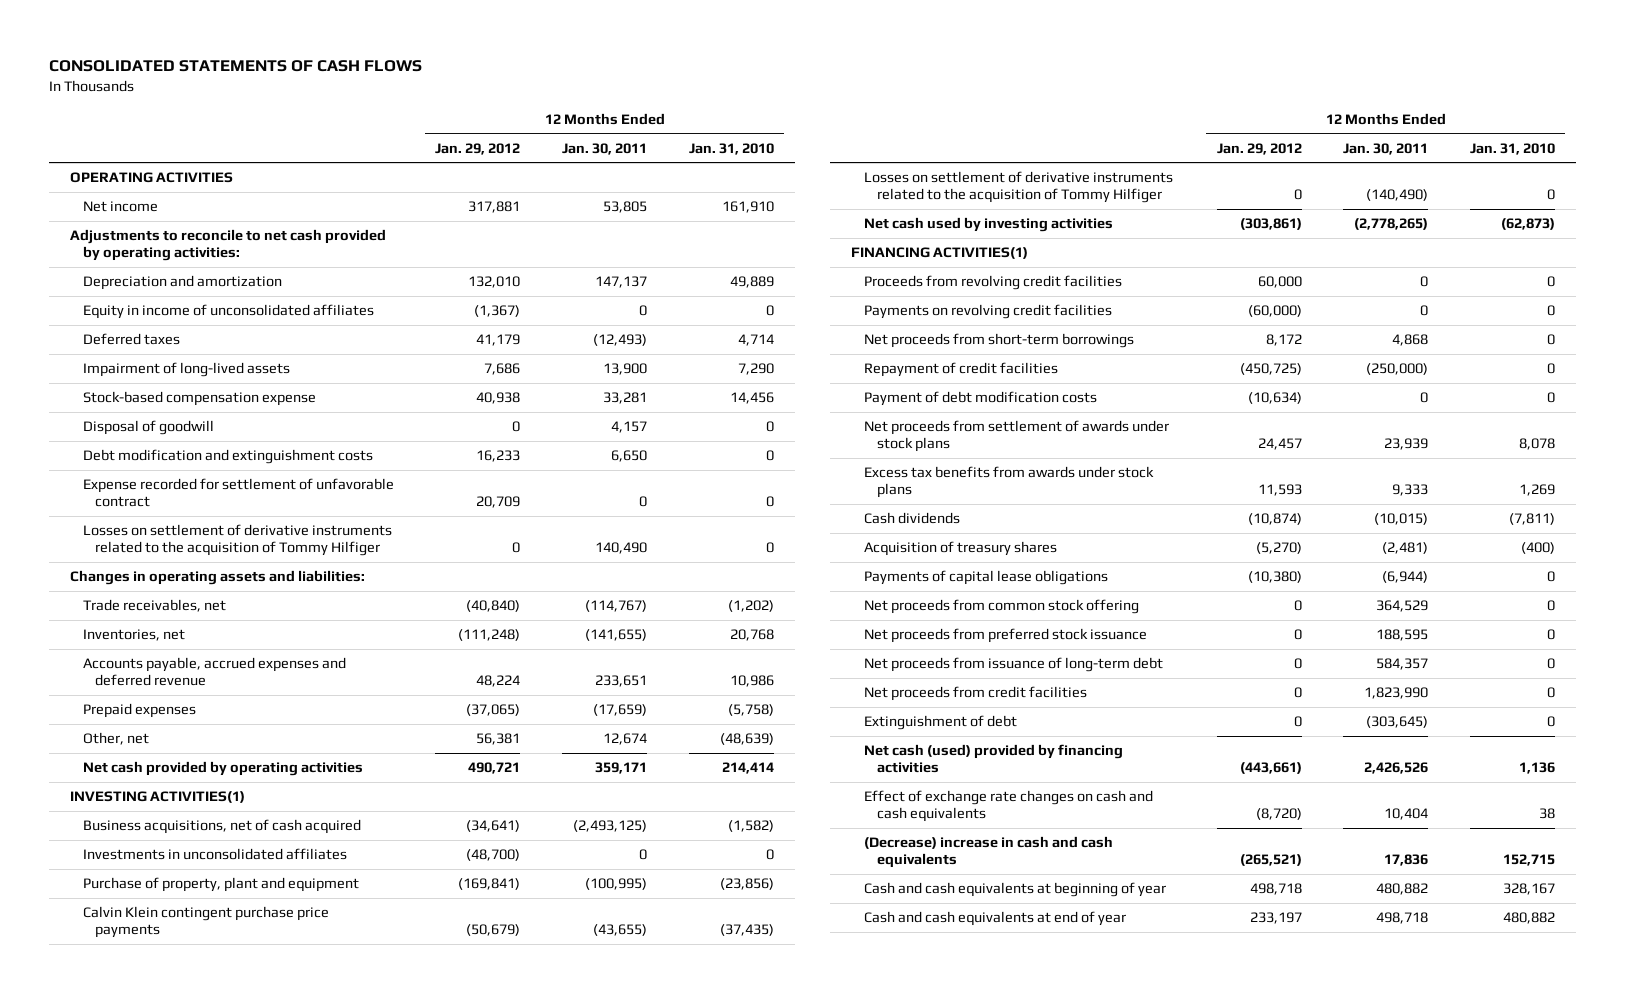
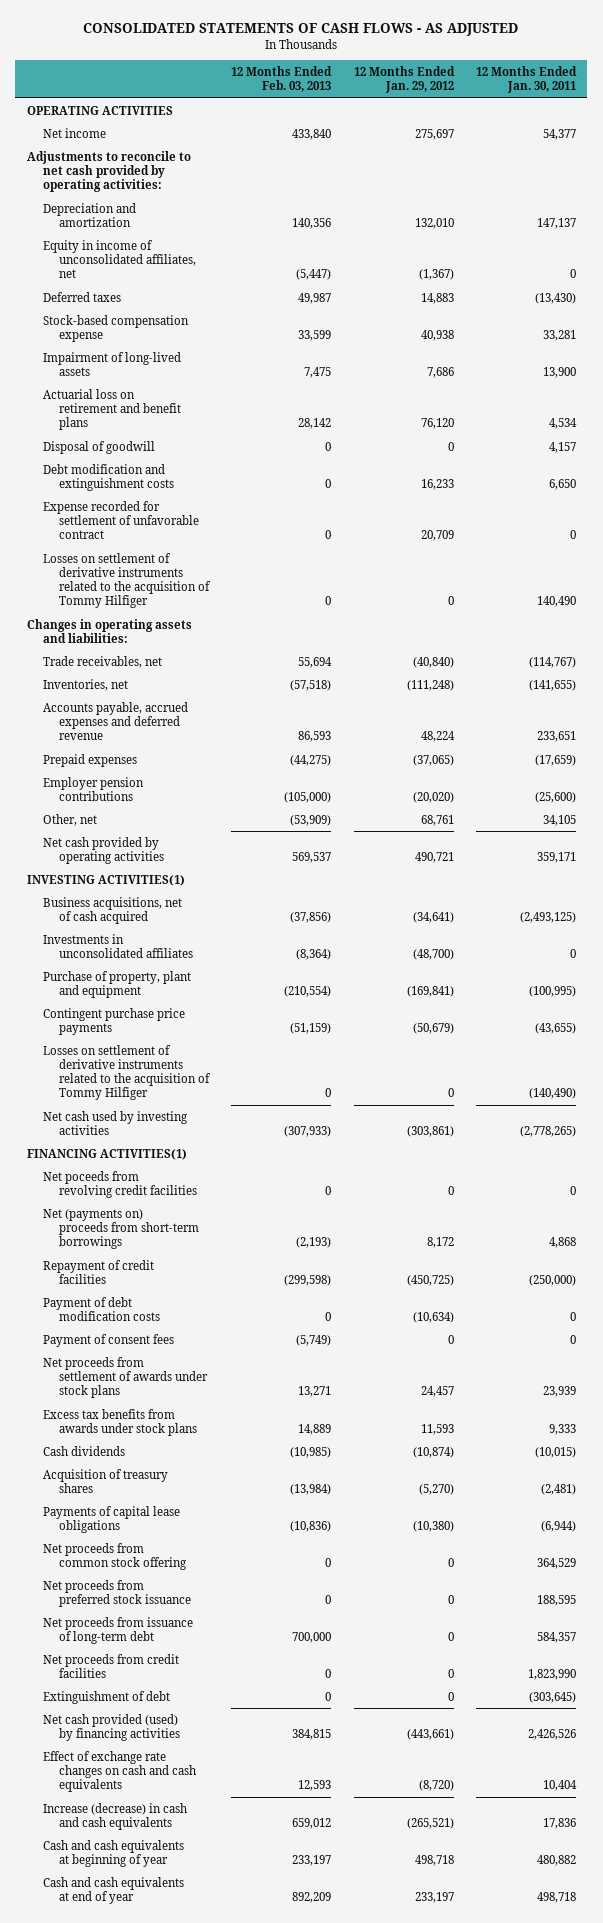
- CONSOLIDATED STATEMENTS OF CASH FLOWS
+ CONSOLIDATED STATEMENTS OF CASH FLOWS - AS ADJUSTED
- | 12 Months Ended Jan. 29, 2012 | 12 Months Ended Jan. 30, 2011 | 12 Months Ended Jan. 31, 2010
+ | 12 Months Ended Feb. 03, 2013 | 12 Months Ended Jan. 29, 2012 | 12 Months Ended Jan. 30, 2011
- Net income | 317,881 | 53,805 | 161,910
+ Net income | 433,840 | 275,697 | 54,377
- Equity in income of unconsolidated affiliates | (1,367) | 0 | 0
- Deferred taxes | 41,179 | (12,493) | 4,714
+ Equity in income of unconsolidated affiliates, net | (5,447) | (1,367) | 0
+ Deferred taxes | 49,987 | 14,883 | (13,430)
moved down: Impairment of long-lived assets | 7,475 | 7,686 | 13,900
+ Actuarial loss on retirement and benefit plans | 28,142 | 76,120 | 4,534
- Other, net | 56,381 | 12,674 | (48,639)
+ Employer pension contributions | (105,000) | (20,020) | (25,600)
+ Other, net | (53,909) | 68,761 | 34,105
- Calvin Klein contingent purchase price payments | (50,679) | (43,655) | (37,435)
+ Contingent purchase price payments | (51,159) | (50,679) | (43,655)
- Proceeds from revolving credit facilities | 60,000 | 0 | 0
- Payments on revolving credit facilities | (60,000) | 0 | 0
- Net proceeds from short-term borrowings | 8,172 | 4,868 | 0
+ Net poceeds from revolving credit facilities | 0 | 0 | 0
+ Net (payments on) proceeds from short-term borrowings | (2,193) | 8,172 | 4,868
+ Payment of consent fees | (5,749) | 0 | 0
- Net cash (used) provided by financing activities | (443,661) | 2,426,526 | 1,136
+ Net cash provided (used) by financing activities | 384,815 | (443,661) | 2,426,526
- (Decrease) increase in cash and cash equivalents | (265,521) | 17,836 | 152,715
+ Increase (decrease) in cash and cash equivalents | 659,012 | (265,521) | 17,836

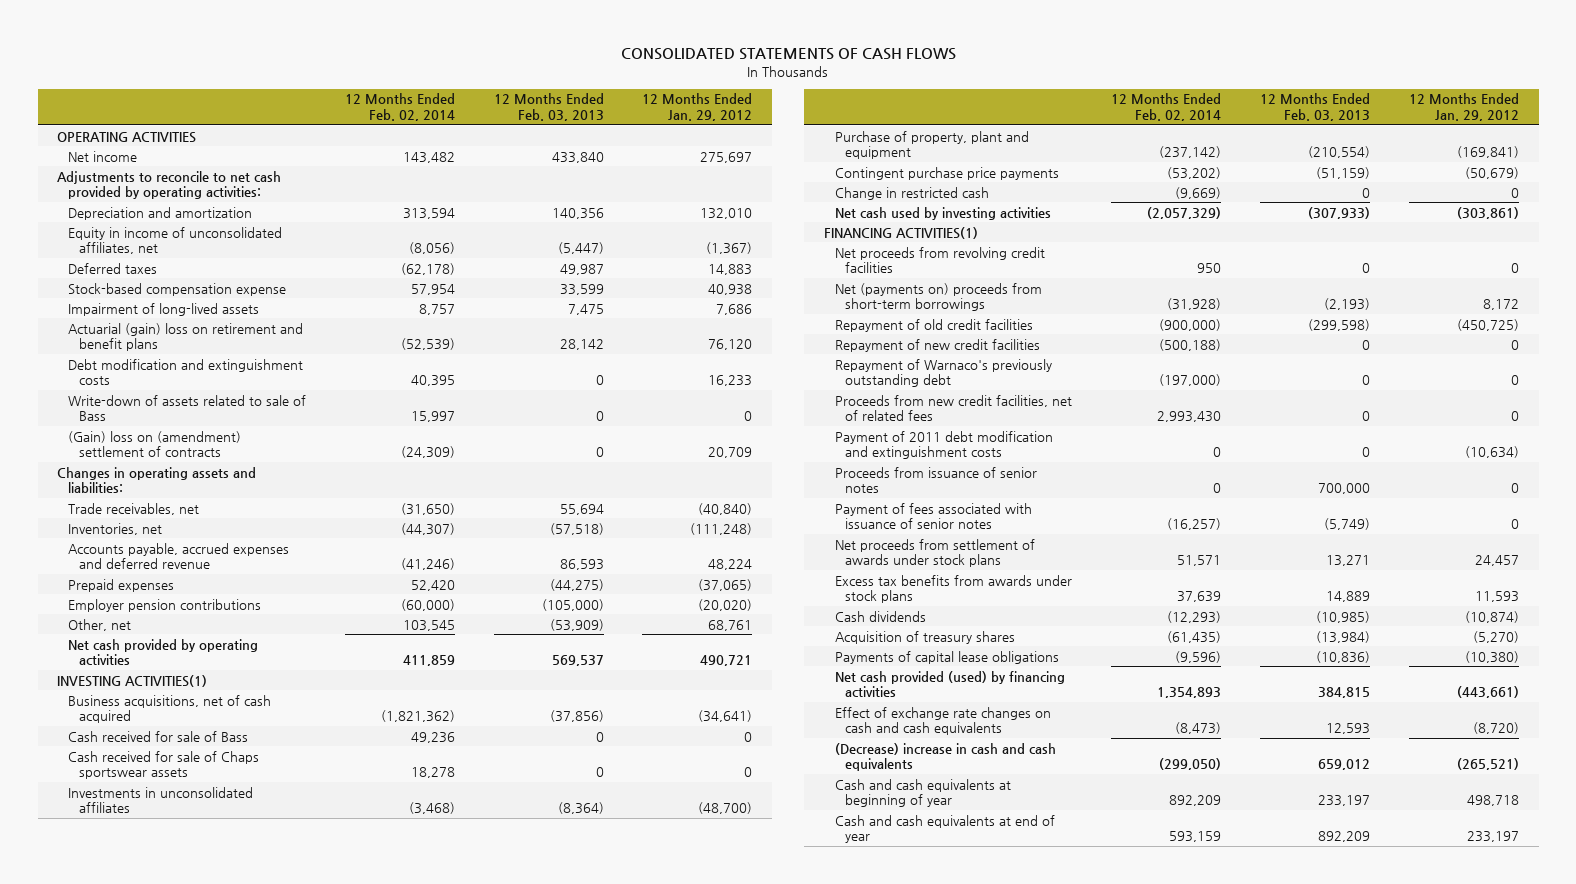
- CONSOLIDATED STATEMENTS OF CASH FLOWS - AS ADJUSTED
+ CONSOLIDATED STATEMENTS OF CASH FLOWS
- | 12 Months Ended Feb. 03, 2013 | 12 Months Ended Jan. 29, 2012 | 12 Months Ended Jan. 30, 2011
+ | 12 Months Ended Feb. 02, 2014 | 12 Months Ended Feb. 03, 2013 | 12 Months Ended Jan. 29, 2012
- Actuarial loss on retirement and benefit plans | 28,142 | 76,120 | 4,534
- Disposal of goodwill | 0 | 0 | 4,157
+ Actuarial (gain) loss on retirement and benefit plans | (52,539) | 28,142 | 76,120
- Expense recorded for settlement of unfavorable contract | 0 | 20,709 | 0
- Losses on settlement of derivative instruments related to the acquisition of Tommy Hilfiger | 0 | 0 | 140,490
+ Write-down of assets related to sale of Bass | 15,997 | 0 | 0
+ (Gain) loss on (amendment) settlement of contracts | (24,309) | 0 | 20,709
+ Cash received for sale of Bass | 49,236 | 0 | 0
+ Cash received for sale of Chaps sportswear assets | 18,278 | 0 | 0
- Losses on settlement of derivative instruments related to the acquisition of Tommy Hilfiger | 0 | 0 | (140,490)
+ Change in restricted cash | (9,669) | 0 | 0
- Net poceeds from revolving credit facilities | 0 | 0 | 0
+ Net proceeds from revolving credit facilities | 950 | 0 | 0
- Repayment of credit facilities | (299,598) | (450,725) | (250,000)
- Payment of debt modification costs | 0 | (10,634) | 0
- Payment of consent fees | (5,749) | 0 | 0
+ Repayment of old credit facilities | (900,000) | (299,598) | (450,725)
+ Repayment of new credit facilities | (500,188) | 0 | 0
+ Repayment of Warnaco's previously outstanding debt | (197,000) | 0 | 0
+ Proceeds from new credit facilities, net of related fees | 2,993,430 | 0 | 0
+ Payment of 2011 debt modification and extinguishment costs | 0 | 0 | (10,634)
+ Proceeds from issuance of senior notes | 0 | 700,000 | 0
+ Payment of fees associated with issuance of senior notes | (16,257) | (5,749) | 0
- Net proceeds from common stock offering | 0 | 0 | 364,529
- Net proceeds from preferred stock issuance | 0 | 0 | 188,595
- Net proceeds from issuance of long-term debt | 700,000 | 0 | 584,357
- Net proceeds from credit facilities | 0 | 0 | 1,823,990
- Extinguishment of debt | 0 | 0 | (303,645)
- Increase (decrease) in cash and cash equivalents | 659,012 | (265,521) | 17,836
+ (Decrease) increase in cash and cash equivalents | (299,050) | 659,012 | (265,521)

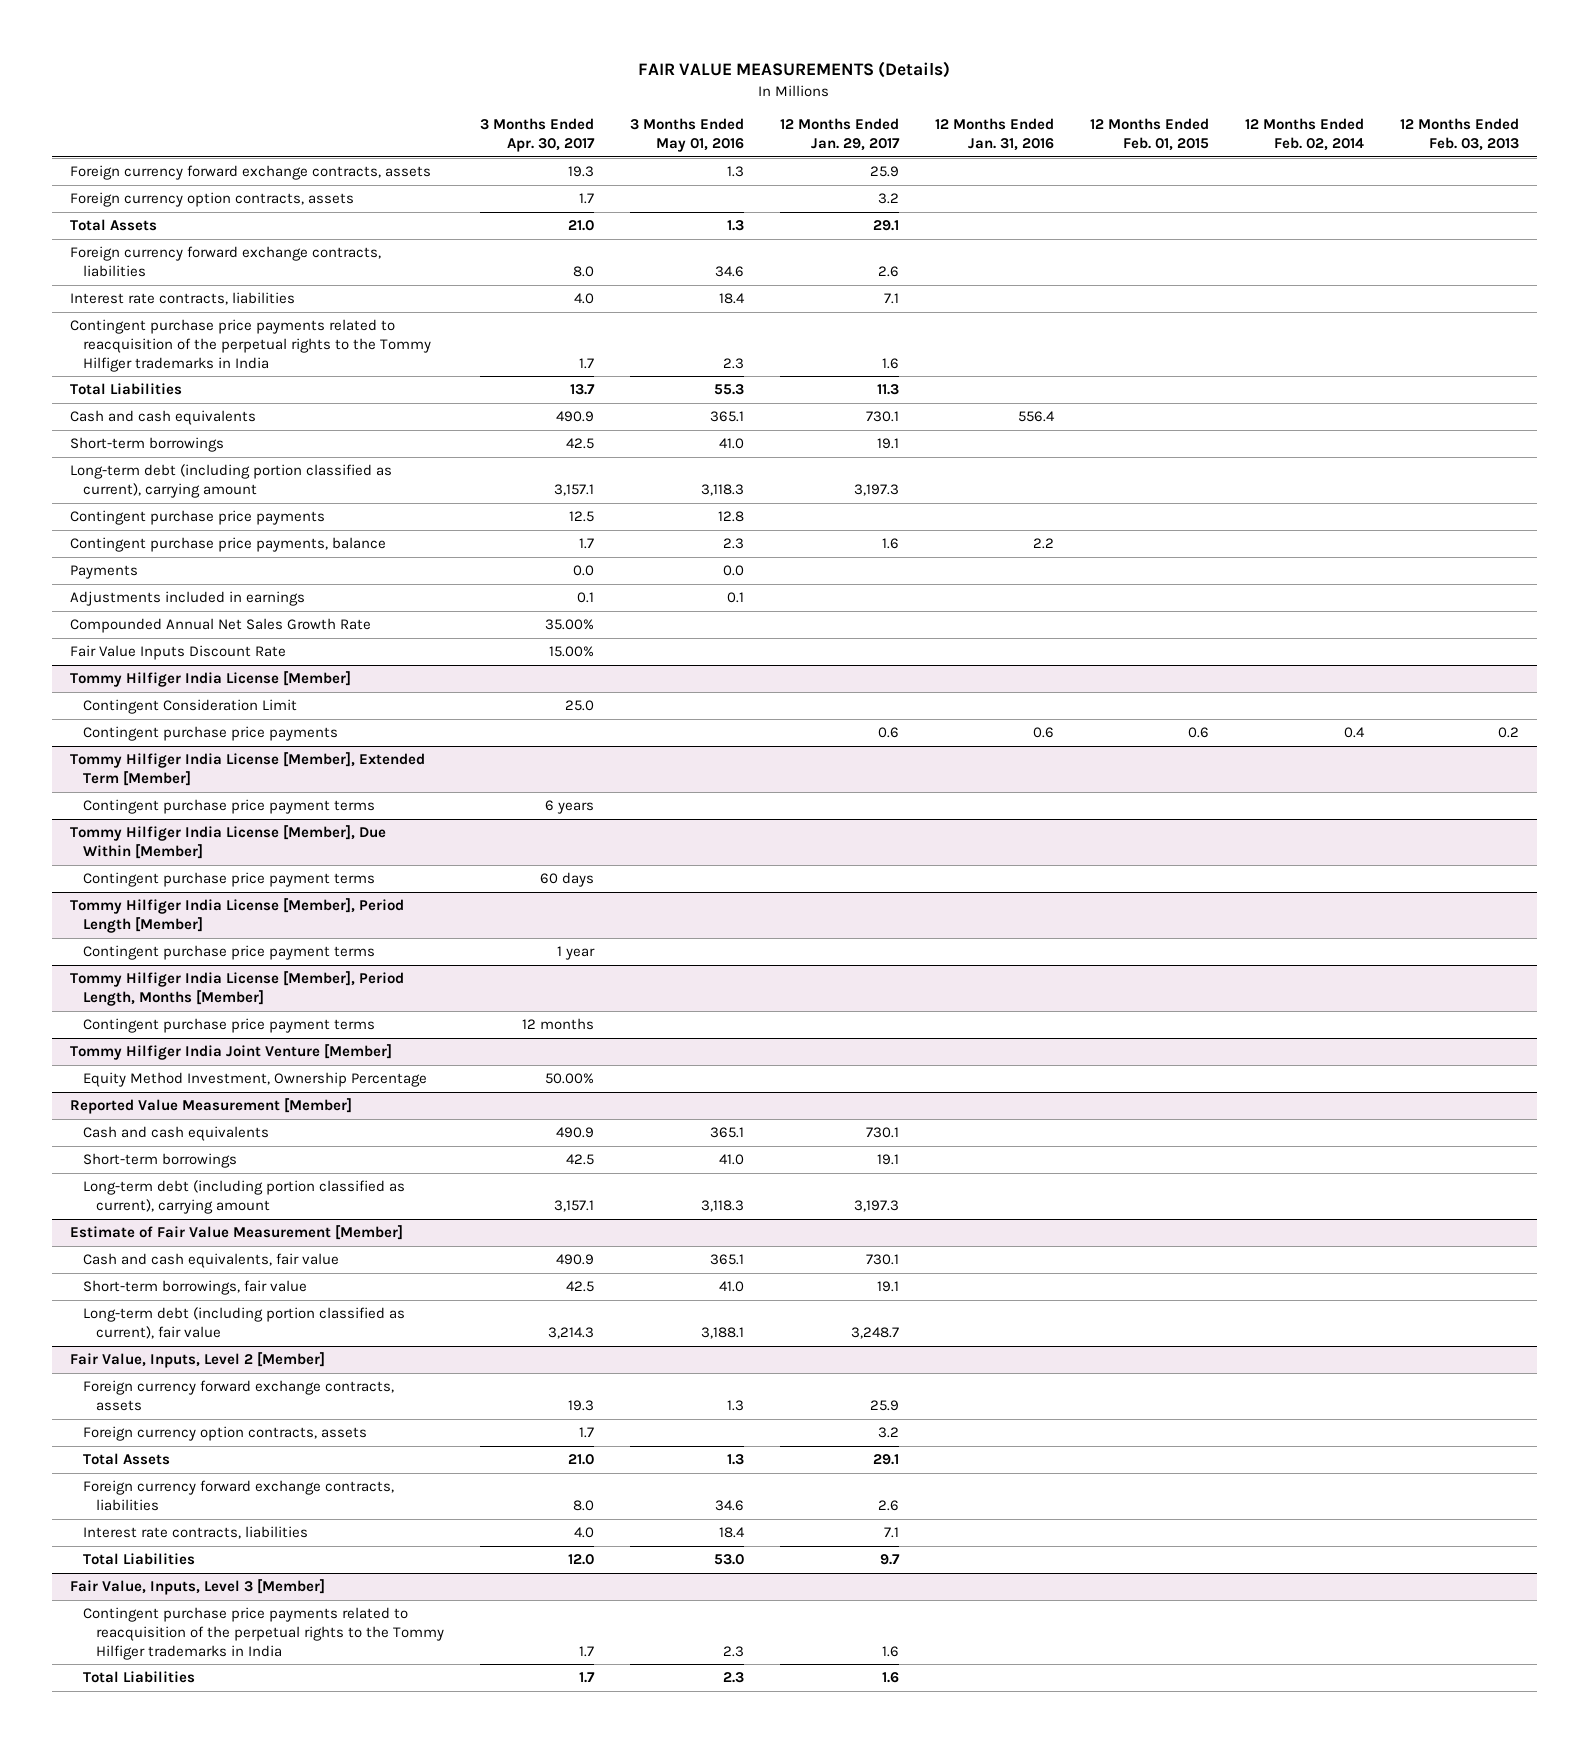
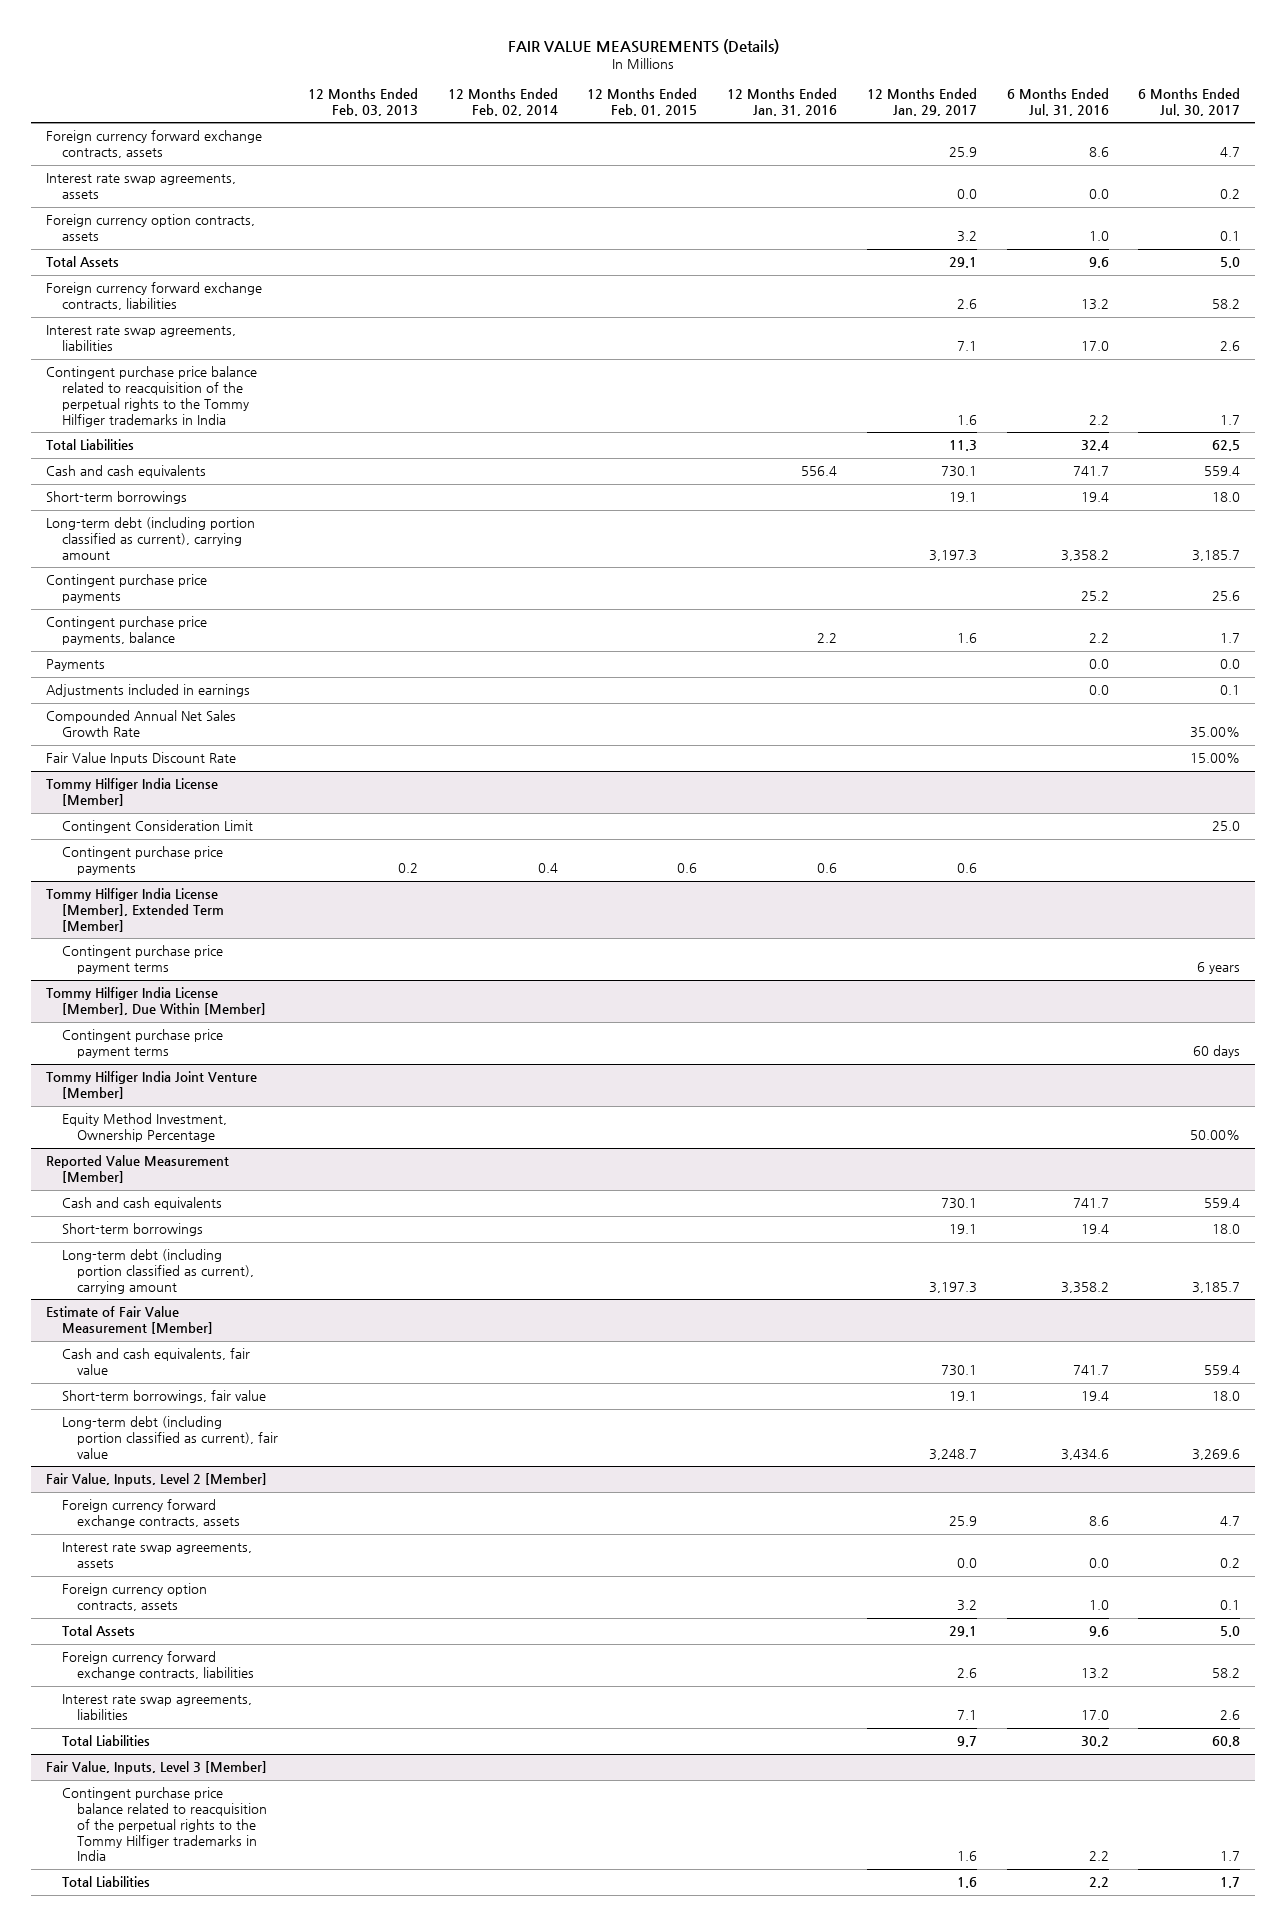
- | 3 Months Ended Apr. 30, 2017 | 3 Months Ended May 01, 2016 | 12 Months Ended Jan. 29, 2017 | 12 Months Ended Jan. 31, 2016 | 12 Months Ended Feb. 01, 2015 | 12 Months Ended Feb. 02, 2014 | 12 Months Ended Feb. 03, 2013
+ | 12 Months Ended Feb. 03, 2013 | 12 Months Ended Feb. 02, 2014 | 12 Months Ended Feb. 01, 2015 | 12 Months Ended Jan. 31, 2016 | 12 Months Ended Jan. 29, 2017 | 6 Months Ended Jul. 31, 2016 | 6 Months Ended Jul. 30, 2017
+ Interest rate swap agreements, assets | | | | | 0.0 | 0.0 | 0.2
- Interest rate contracts, liabilities | 4.0 | 18.4 | 7.1 | | | |
- Contingent purchase price payments related to reacquisition of the perpetual rights to the Tommy Hilfiger trademarks in India | 1.7 | 2.3 | 1.6 | | | |
+ Interest rate swap agreements, liabilities | | | | | 7.1 | 17.0 | 2.6
+ Contingent purchase price balance related to reacquisition of the perpetual rights to the Tommy Hilfiger trademarks in India | | | | | 1.6 | 2.2 | 1.7
- Tommy Hilfiger India License [Member], Period Length [Member]
- Contingent purchase price payment terms | 1 year | | | | | |
- Tommy Hilfiger India License [Member], Period Length, Months [Member]
- Contingent purchase price payment terms | 12 months | | | | | |
@ Fair Value, Inputs, Level 2 [Member]
+ Interest rate swap agreements, assets | | | | | 0.0 | 0.0 | 0.2
- Interest rate contracts, liabilities | 4.0 | 18.4 | 7.1 | | | |
+ Interest rate swap agreements, liabilities | | | | | 7.1 | 17.0 | 2.6
@ Fair Value, Inputs, Level 3 [Member]
- Contingent purchase price payments related to reacquisition of the perpetual rights to the Tommy Hilfiger trademarks in India | 1.7 | 2.3 | 1.6 | | | |
+ Contingent purchase price balance related to reacquisition of the perpetual rights to the Tommy Hilfiger trademarks in India | | | | | 1.6 | 2.2 | 1.7

